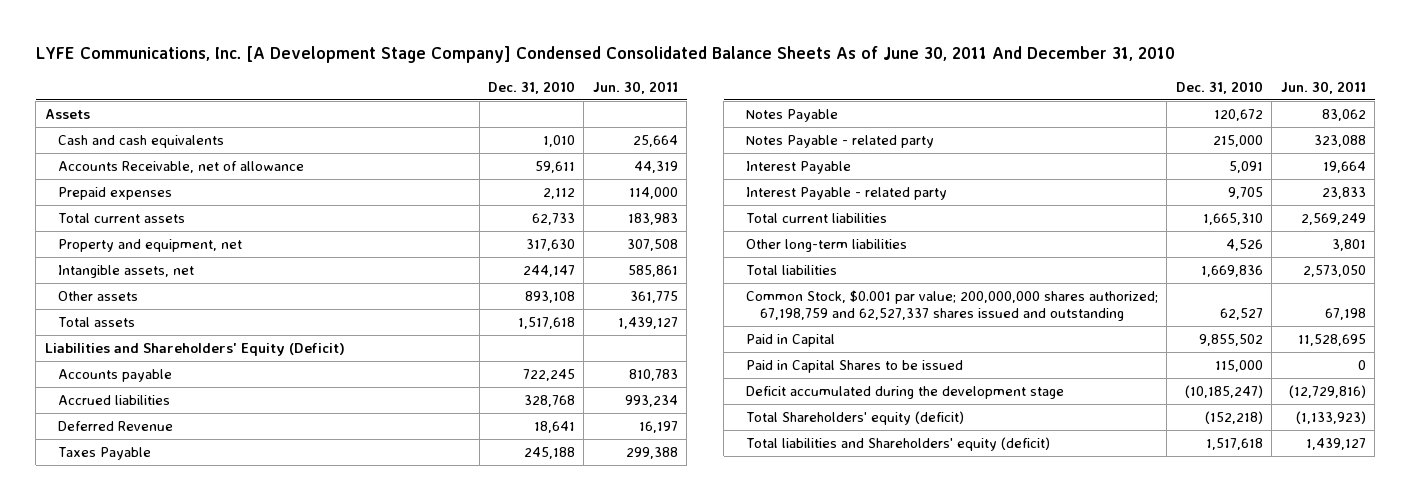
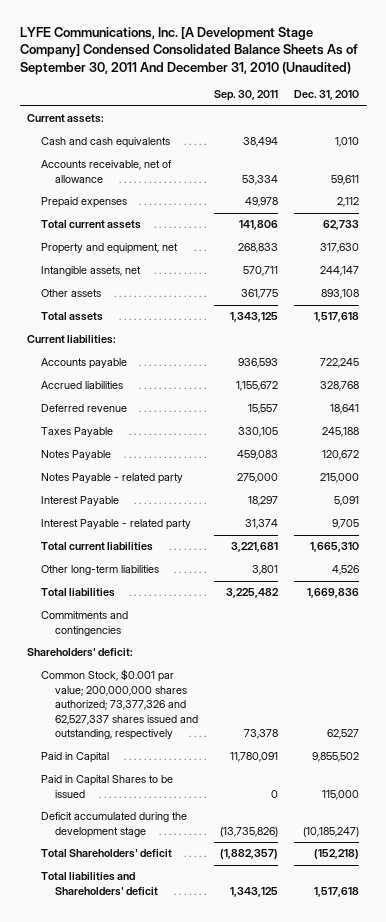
- LYFE Communications, Inc. [A Development Stage Company] Condensed Consolidated Balance Sheets As of June 30, 2011 And December 31, 2010
+ LYFE Communications, Inc. [A Development Stage Company] Condensed Consolidated Balance Sheets As of September 30, 2011 And December 31, 2010 (Unaudited)
- | Dec. 31, 2010 | Jun. 30, 2011
+ | Sep. 30, 2011 | Dec. 31, 2010
- Assets
+ Current assets:
- Accounts Receivable, net of allowance | 59,611 | 44,319
+ Accounts receivable, net of allowance | 53,334 | 59,611
- Liabilities and Shareholders' Equity (Deficit)
+ Current liabilities:
- Deferred Revenue | 18,641 | 16,197
+ Deferred revenue | 15,557 | 18,641
- Common Stock, $0.001 par value; 200,000,000 shares authorized; 67,198,759 and 62,527,337 shares issued and outstanding | 62,527 | 67,198
+ Commitments and contingencies
+ Shareholders' deficit:
+ Common Stock, $0.001 par value; 200,000,000 shares authorized; 73,377,326 and 62,527,337 shares issued and outstanding, respectively | 73,378 | 62,527
- Total Shareholders' equity (deficit) | (152,218) | (1,133,923)
- Total liabilities and Shareholders' equity (deficit) | 1,517,618 | 1,439,127
+ Total Shareholders' deficit | (1,882,357) | (152,218)
+ Total liabilities and Shareholders' deficit | 1,343,125 | 1,517,618

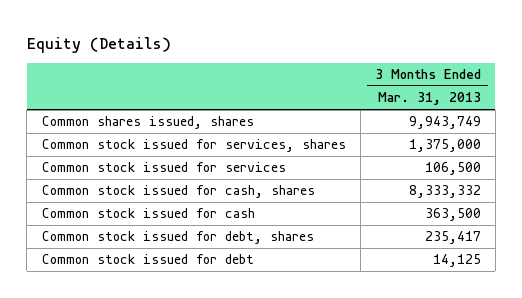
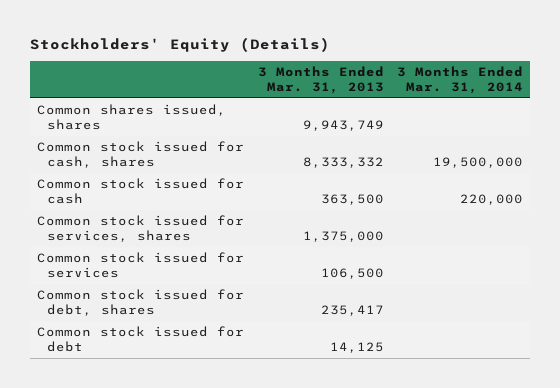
- Equity (Details)
+ Stockholders' Equity (Details)
- | 3 Months Ended Mar. 31, 2013
+ | 3 Months Ended Mar. 31, 2013 | 3 Months Ended Mar. 31, 2014
moved down: Common stock issued for services, shares | 1,375,000 |
moved down: Common stock issued for services | 106,500 |

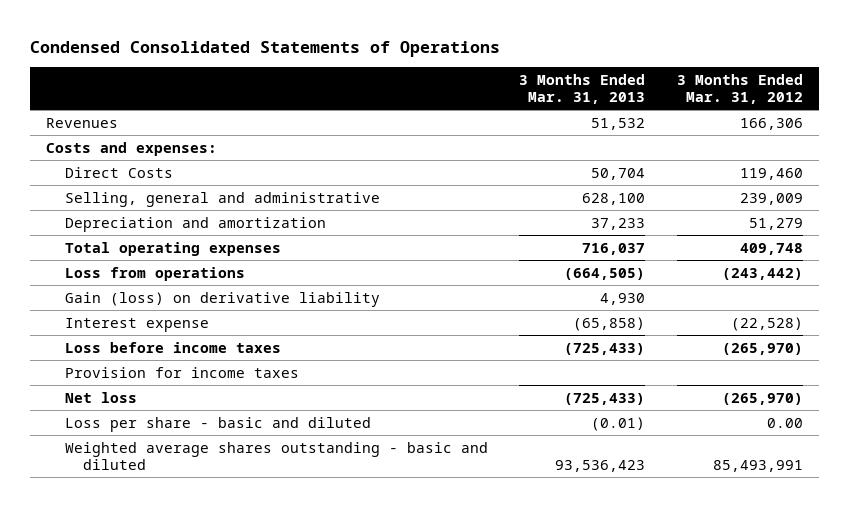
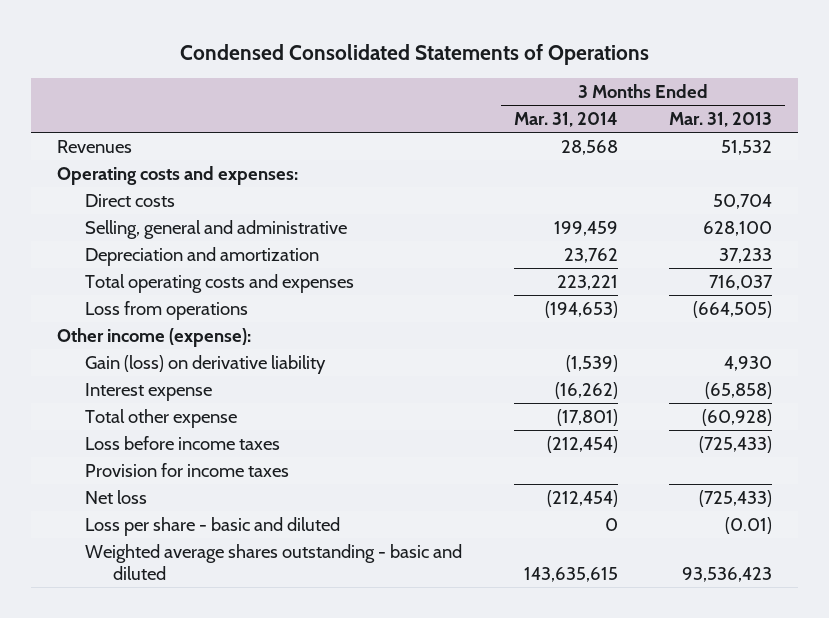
- | 3 Months Ended Mar. 31, 2013 | 3 Months Ended Mar. 31, 2012
+ | 3 Months Ended Mar. 31, 2014 | 3 Months Ended Mar. 31, 2013
- Costs and expenses:
- Direct Costs | 50,704 | 119,460
+ Operating costs and expenses:
+ Direct costs | | 50,704
- Total operating expenses | 716,037 | 409,748
+ Total operating costs and expenses | 223,221 | 716,037
+ Other income (expense):
+ Total other expense | (17,801) | (60,928)

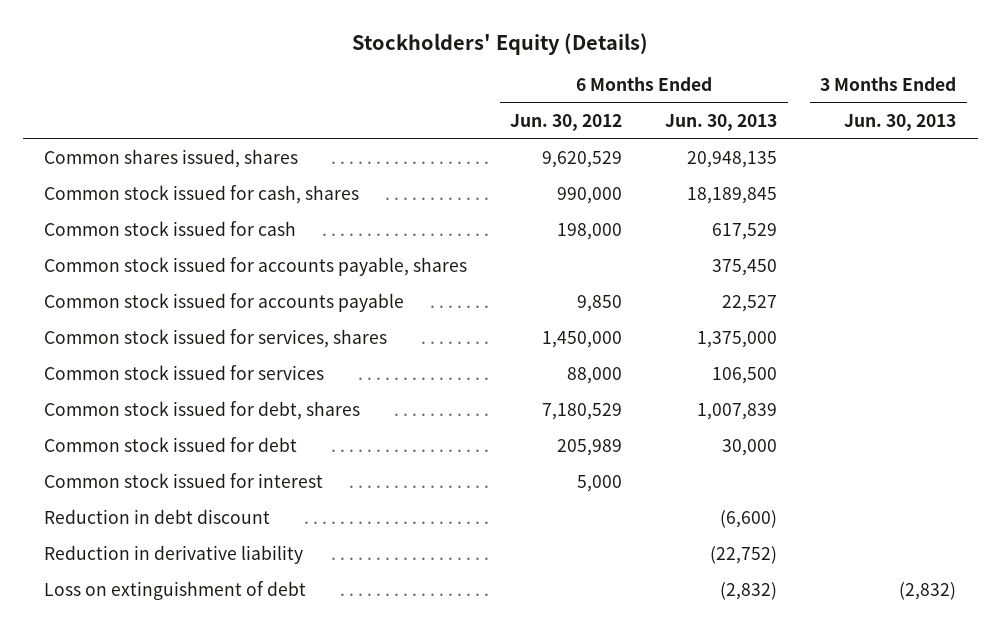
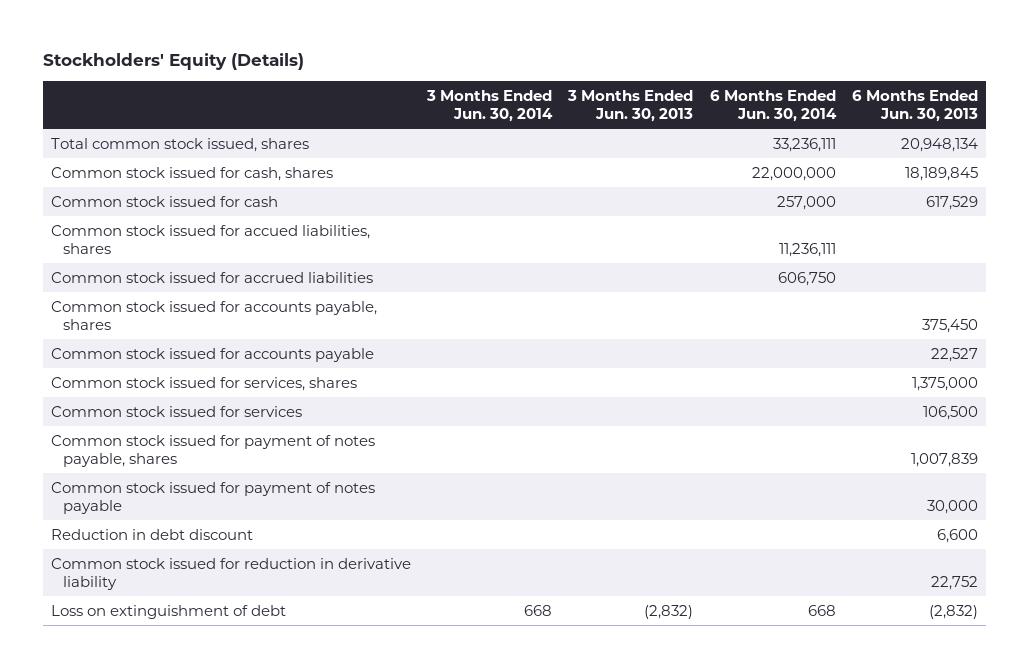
- | 6 Months Ended Jun. 30, 2012 | 6 Months Ended Jun. 30, 2013 | 3 Months Ended Jun. 30, 2013
+ | 3 Months Ended Jun. 30, 2014 | 3 Months Ended Jun. 30, 2013 | 6 Months Ended Jun. 30, 2014 | 6 Months Ended Jun. 30, 2013
- Common shares issued, shares | 9,620,529 | 20,948,135 |
+ Total common stock issued, shares | | | 33,236,111 | 20,948,134
+ Common stock issued for accued liabilities, shares | | | 11,236,111 |
+ Common stock issued for accrued liabilities | | | 606,750 |
- Common stock issued for debt, shares | 7,180,529 | 1,007,839 |
- Common stock issued for debt | 205,989 | 30,000 |
- Common stock issued for interest | 5,000 | |
- Reduction in debt discount | | (6,600) |
- Reduction in derivative liability | | (22,752) |
+ Common stock issued for payment of notes payable, shares | | | | 1,007,839
+ Common stock issued for payment of notes payable | | | | 30,000
+ Reduction in debt discount | | | | 6,600
+ Common stock issued for reduction in derivative liability | | | | 22,752

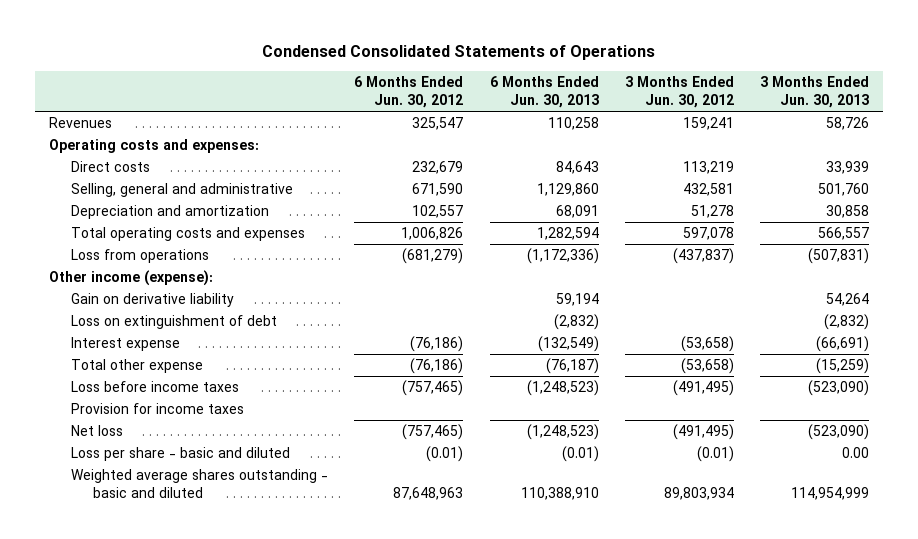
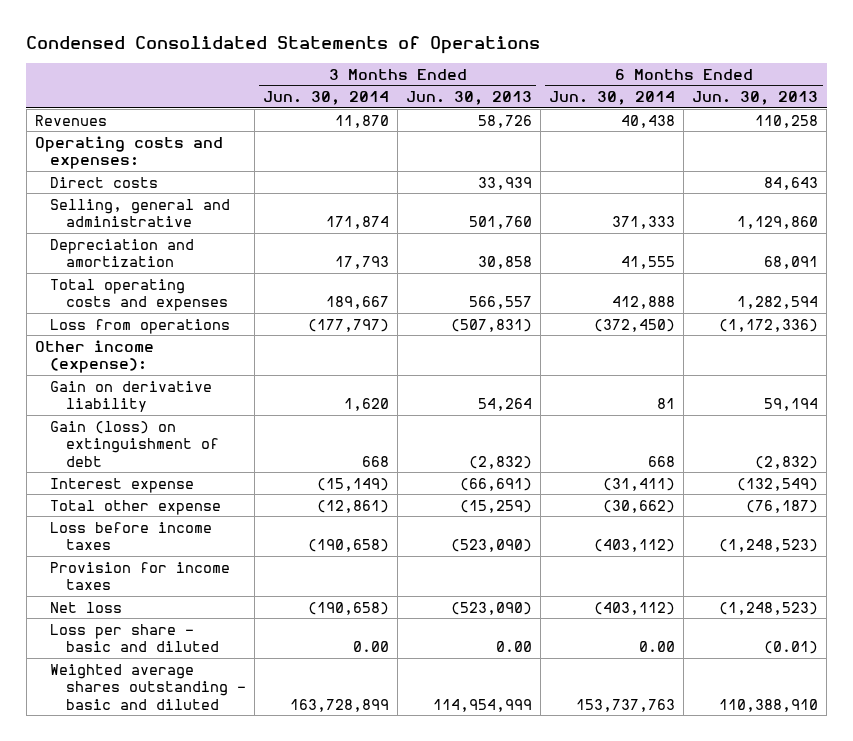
- | 6 Months Ended Jun. 30, 2012 | 6 Months Ended Jun. 30, 2013 | 3 Months Ended Jun. 30, 2012 | 3 Months Ended Jun. 30, 2013
+ | 3 Months Ended Jun. 30, 2014 | 3 Months Ended Jun. 30, 2013 | 6 Months Ended Jun. 30, 2014 | 6 Months Ended Jun. 30, 2013
- Loss on extinguishment of debt | | (2,832) | | (2,832)
+ Gain (loss) on extinguishment of debt | 668 | (2,832) | 668 | (2,832)

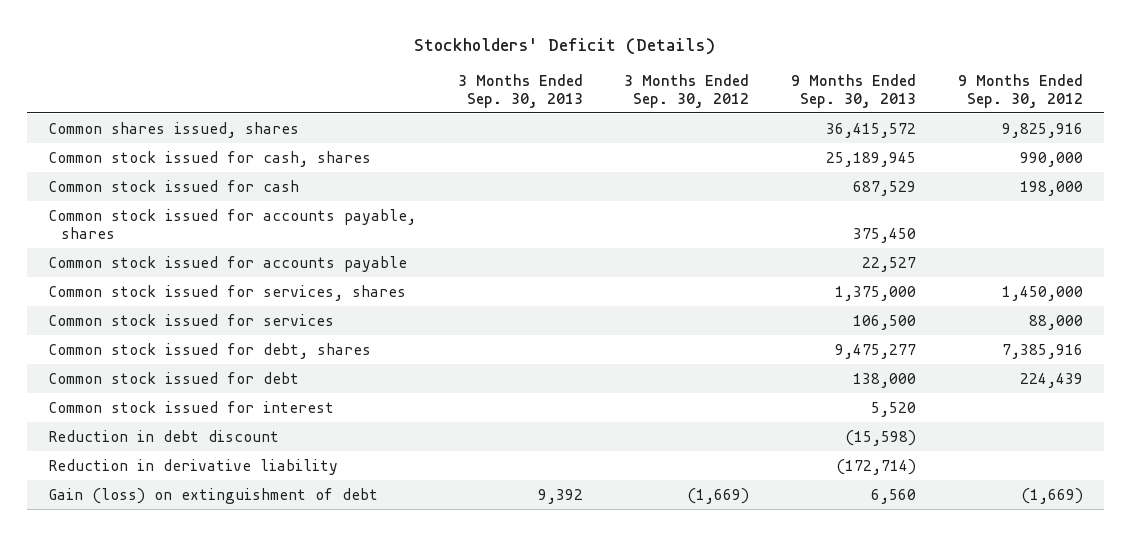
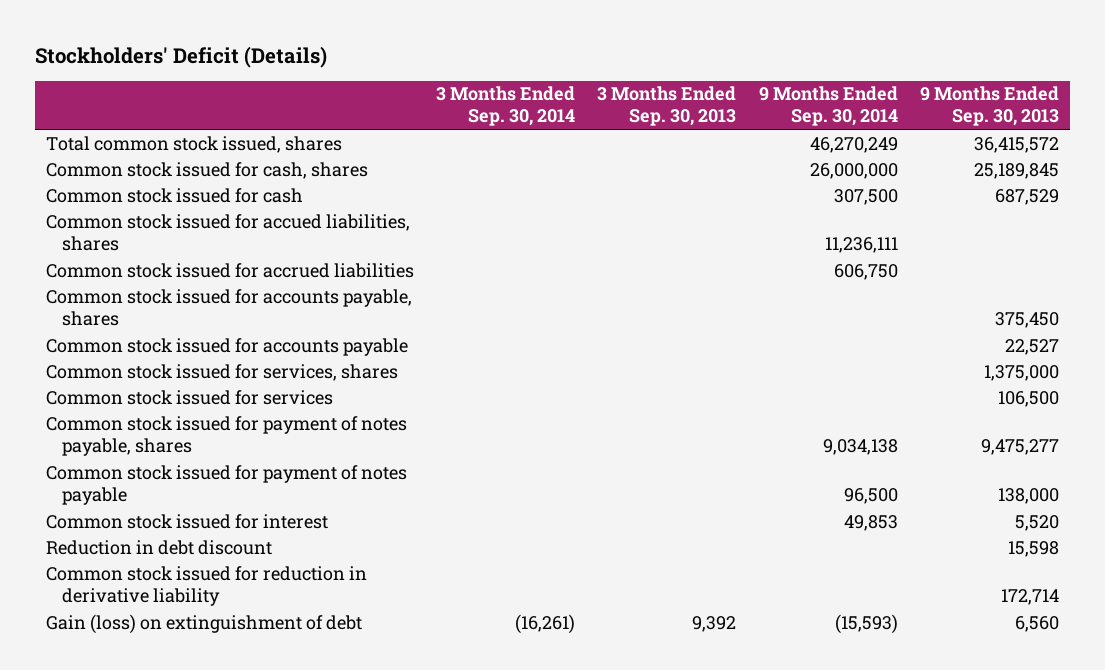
- | 3 Months Ended Sep. 30, 2013 | 3 Months Ended Sep. 30, 2012 | 9 Months Ended Sep. 30, 2013 | 9 Months Ended Sep. 30, 2012
+ | 3 Months Ended Sep. 30, 2014 | 3 Months Ended Sep. 30, 2013 | 9 Months Ended Sep. 30, 2014 | 9 Months Ended Sep. 30, 2013
- Common shares issued, shares | | | 36,415,572 | 9,825,916
- Common stock issued for cash, shares | | | 25,189,945 | 990,000
+ Total common stock issued, shares | | | 46,270,249 | 36,415,572
+ Common stock issued for cash, shares | | | 26,000,000 | 25,189,845
+ Common stock issued for accued liabilities, shares | | | 11,236,111 |
+ Common stock issued for accrued liabilities | | | 606,750 |
- Common stock issued for debt, shares | | | 9,475,277 | 7,385,916
- Common stock issued for debt | | | 138,000 | 224,439
+ Common stock issued for payment of notes payable, shares | | | 9,034,138 | 9,475,277
+ Common stock issued for payment of notes payable | | | 96,500 | 138,000
- Reduction in debt discount | | | (15,598) |
- Reduction in derivative liability | | | (172,714) |
+ Reduction in debt discount | | | | 15,598
+ Common stock issued for reduction in derivative liability | | | | 172,714

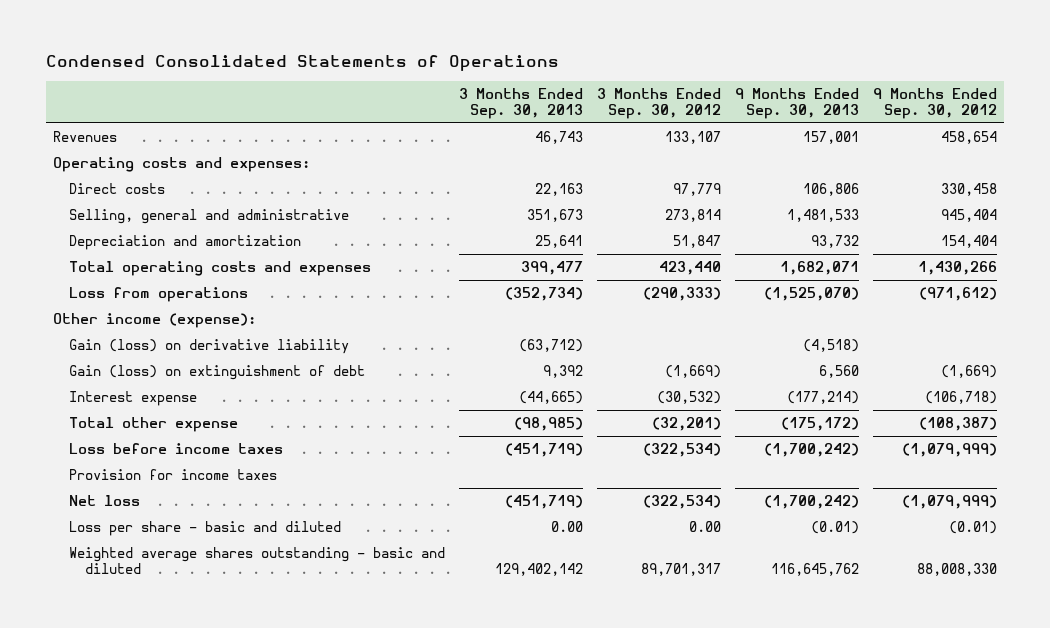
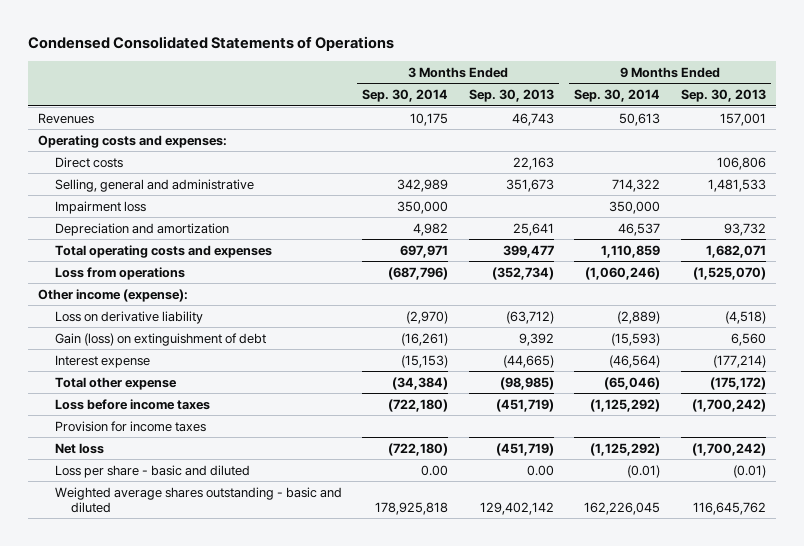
- | 3 Months Ended Sep. 30, 2013 | 3 Months Ended Sep. 30, 2012 | 9 Months Ended Sep. 30, 2013 | 9 Months Ended Sep. 30, 2012
+ | 3 Months Ended Sep. 30, 2014 | 3 Months Ended Sep. 30, 2013 | 9 Months Ended Sep. 30, 2014 | 9 Months Ended Sep. 30, 2013
+ Impairment loss | 350,000 | | 350,000 |
- Gain (loss) on derivative liability | (63,712) | | (4,518) |
+ Loss on derivative liability | (2,970) | (63,712) | (2,889) | (4,518)

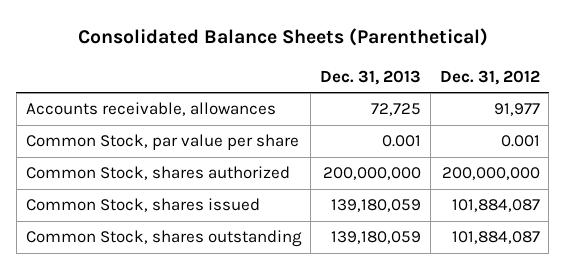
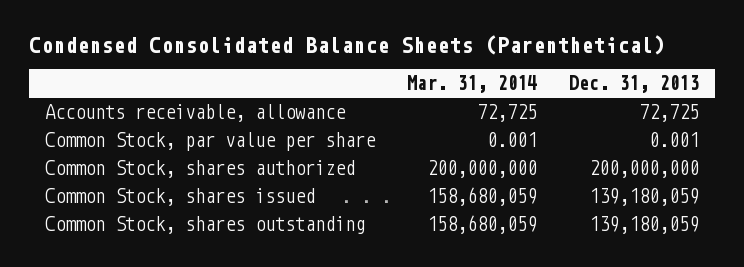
- Consolidated Balance Sheets (Parenthetical)
+ Condensed Consolidated Balance Sheets (Parenthetical)
- | Dec. 31, 2013 | Dec. 31, 2012
+ | Mar. 31, 2014 | Dec. 31, 2013
- Accounts receivable, allowances | 72,725 | 91,977
+ Accounts receivable, allowance | 72,725 | 72,725

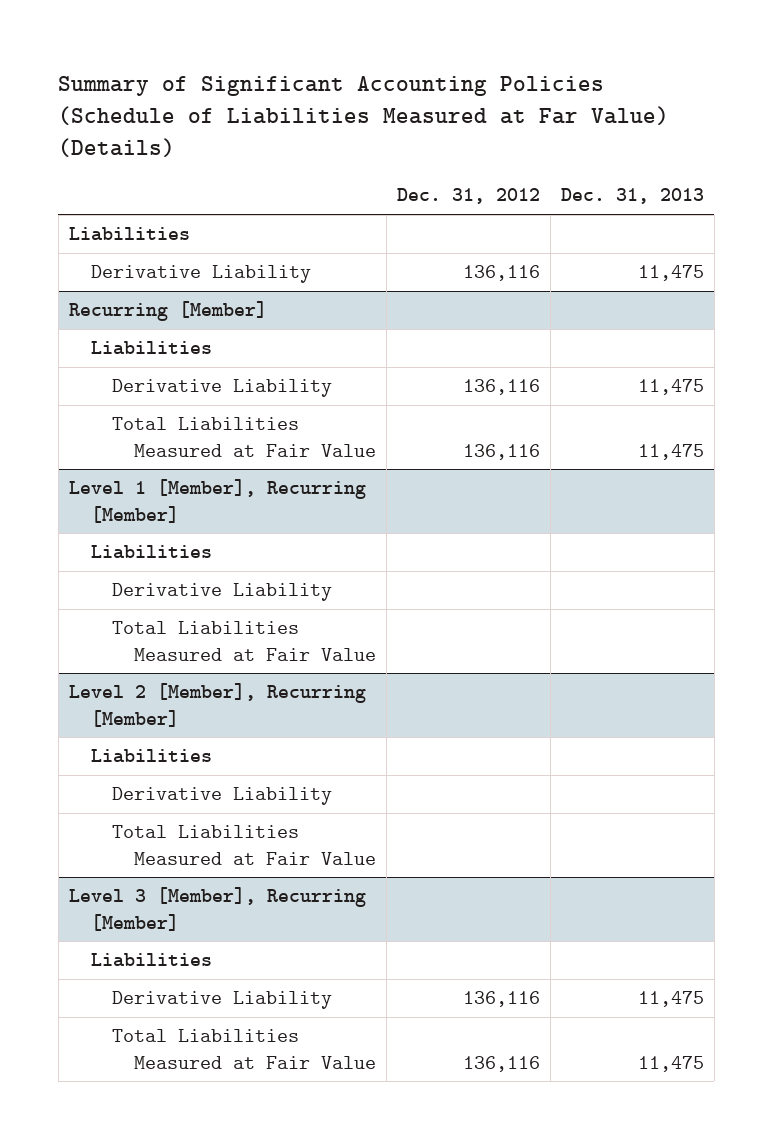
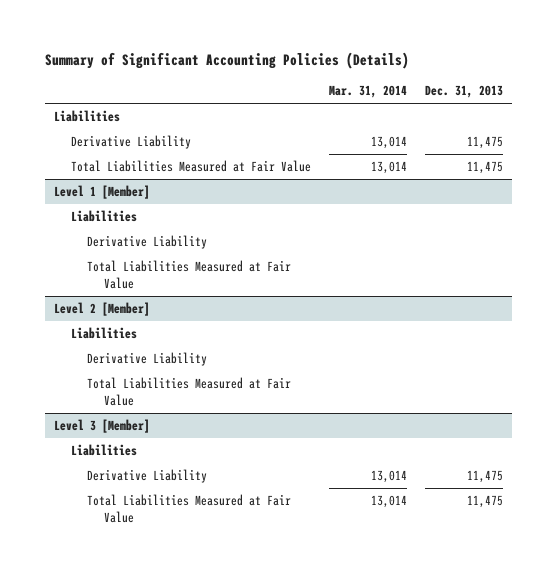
- Summary of Significant Accounting Policies (Schedule of Liabilities Measured at Far Value) (Details)
+ Summary of Significant Accounting Policies (Details)
- | Dec. 31, 2012 | Dec. 31, 2013
+ | Mar. 31, 2014 | Dec. 31, 2013
- Recurring [Member]
- Liabilities
- Derivative Liability | 136,116 | 11,475
- Level 1 [Member], Recurring [Member]
+ Level 1 [Member]
- Level 2 [Member], Recurring [Member]
+ Level 2 [Member]
- Level 3 [Member], Recurring [Member]
+ Level 3 [Member]

